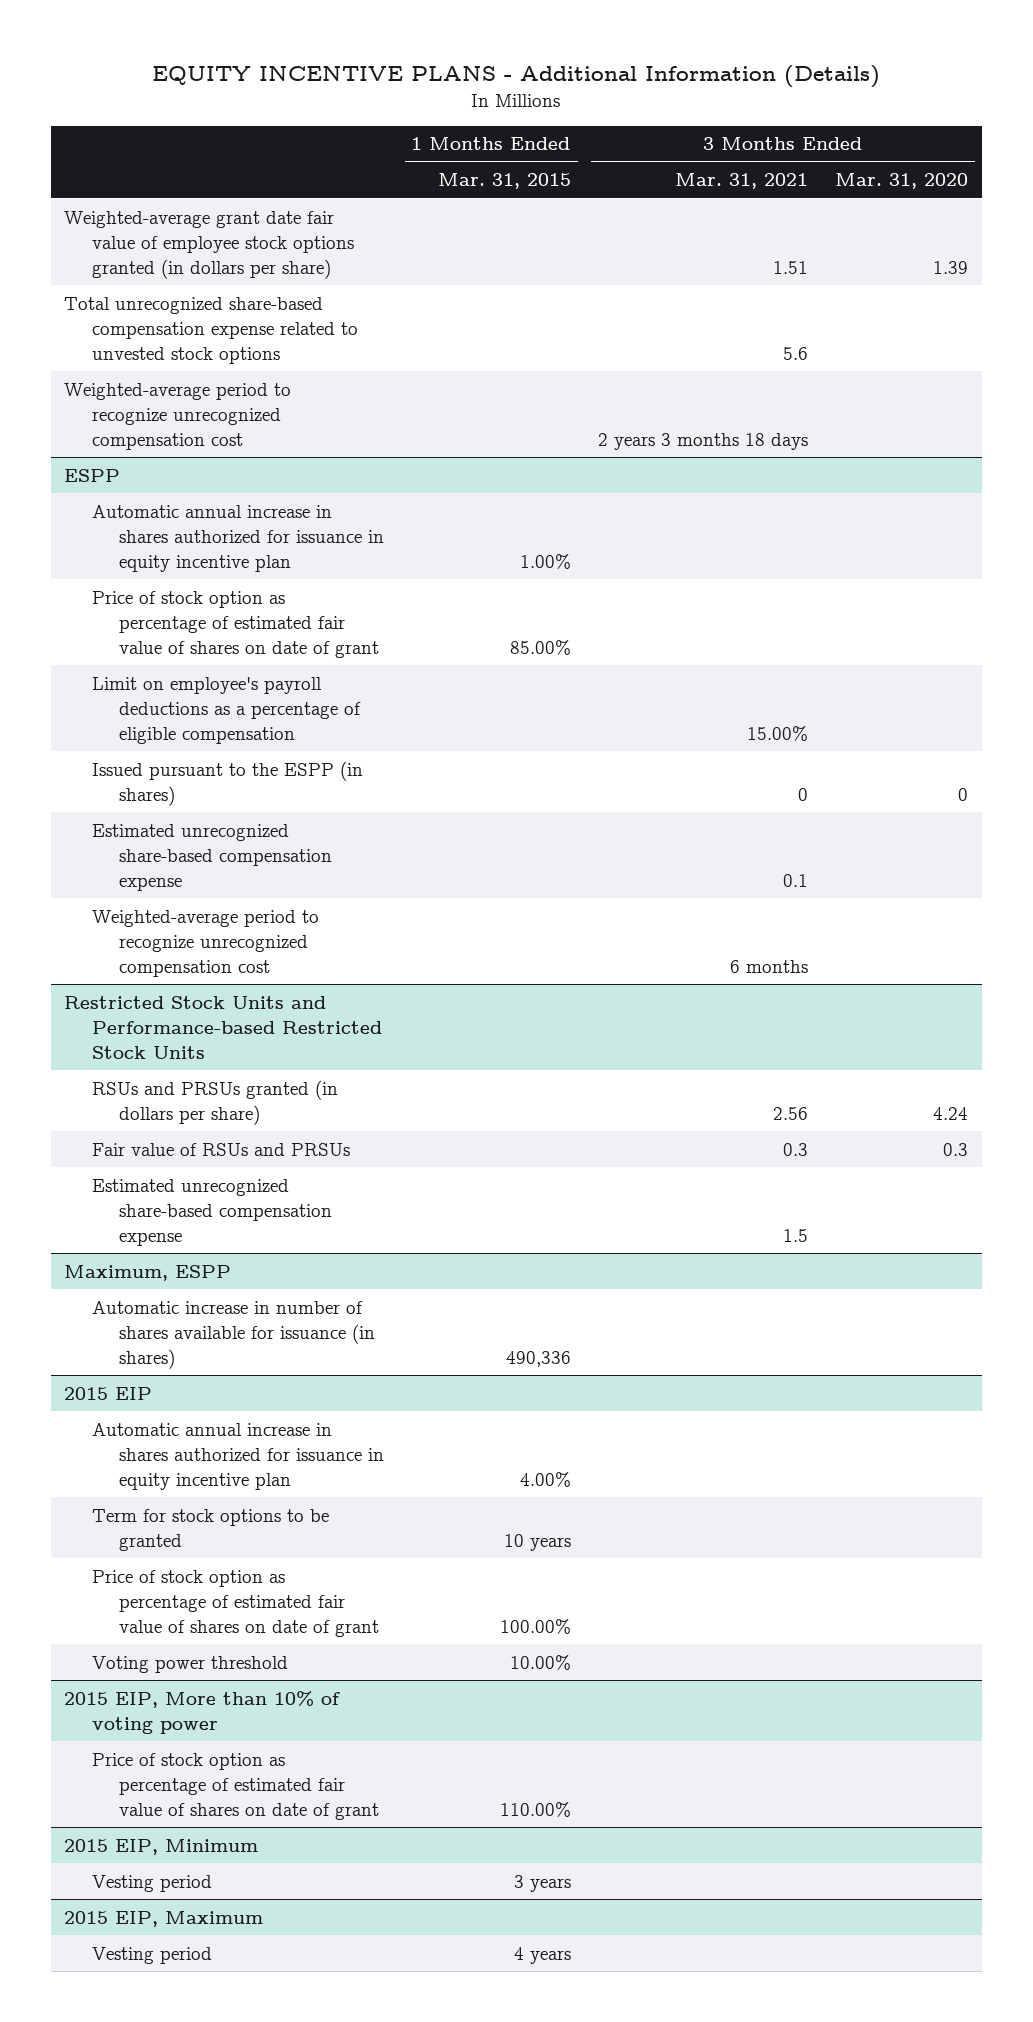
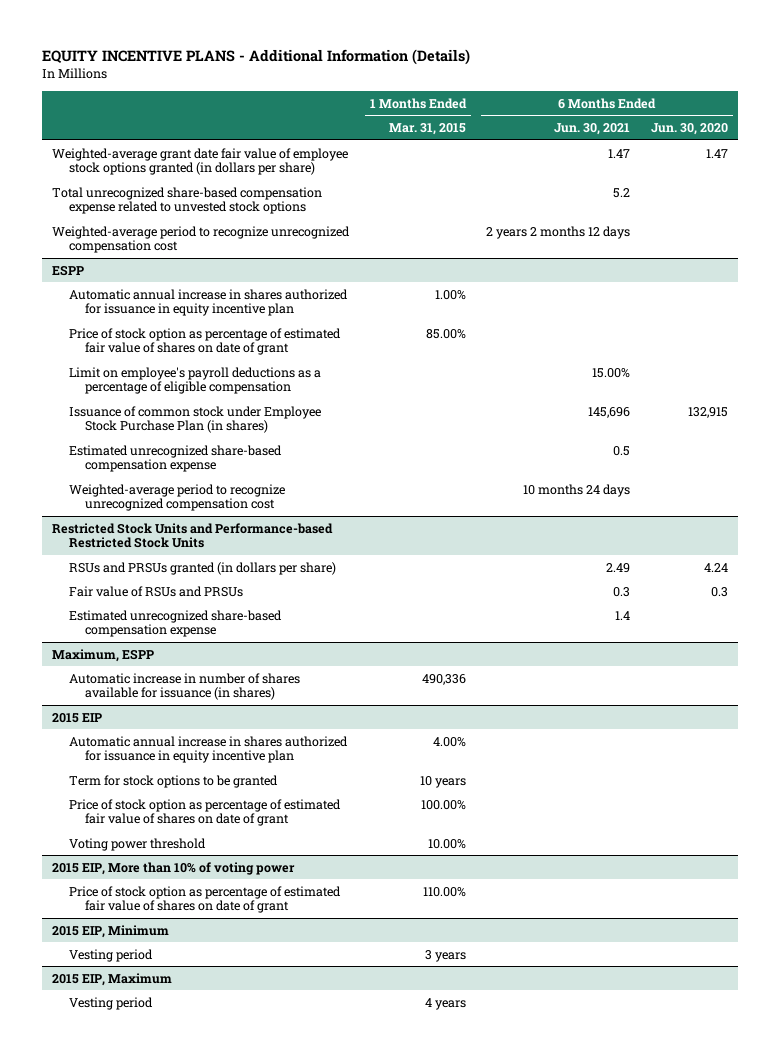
- | 1 Months Ended Mar. 31, 2015 | 3 Months Ended Mar. 31, 2021 | 3 Months Ended Mar. 31, 2020
+ | 1 Months Ended Mar. 31, 2015 | 6 Months Ended Jun. 30, 2021 | 6 Months Ended Jun. 30, 2020
@ ESPP
- Issued pursuant to the ESPP (in shares) | | 0 | 0
+ Issuance of common stock under Employee Stock Purchase Plan (in shares) | | 145,696 | 132,915

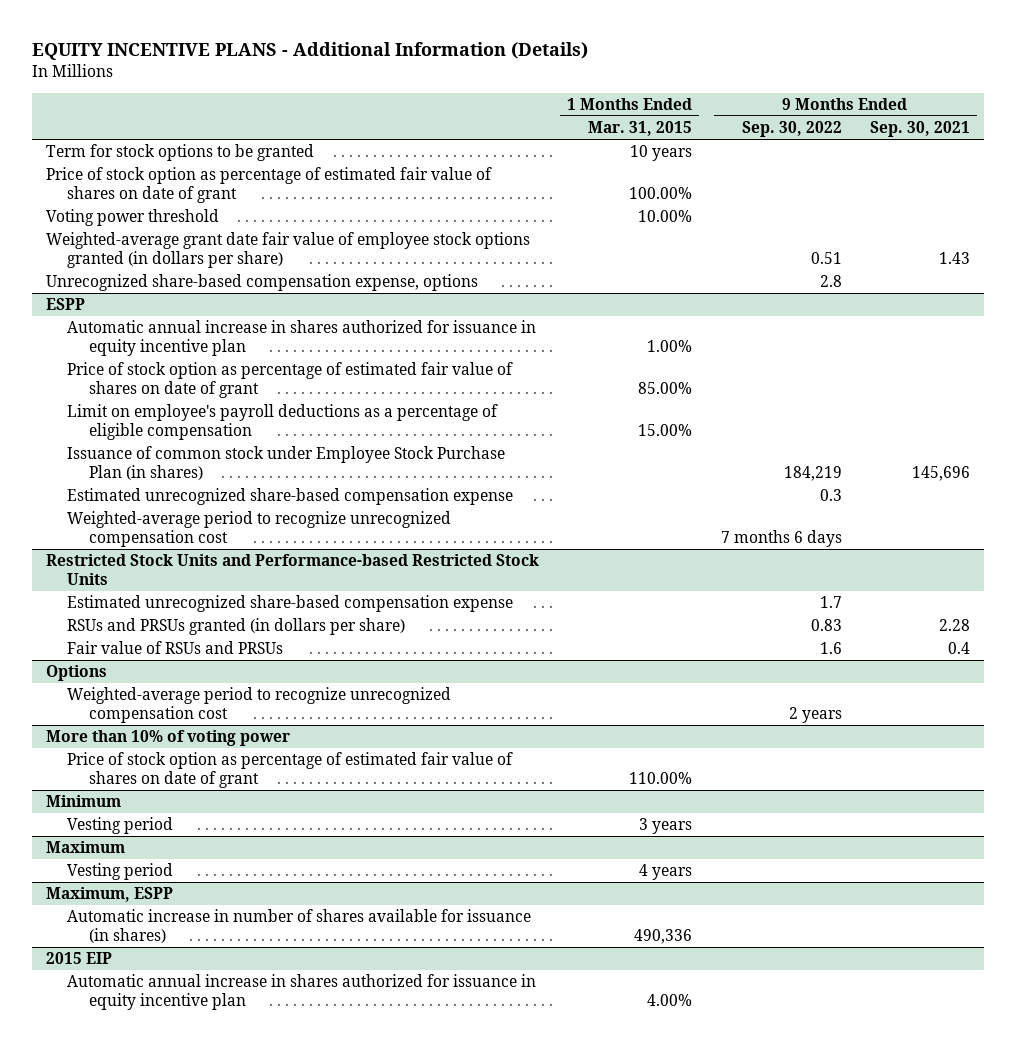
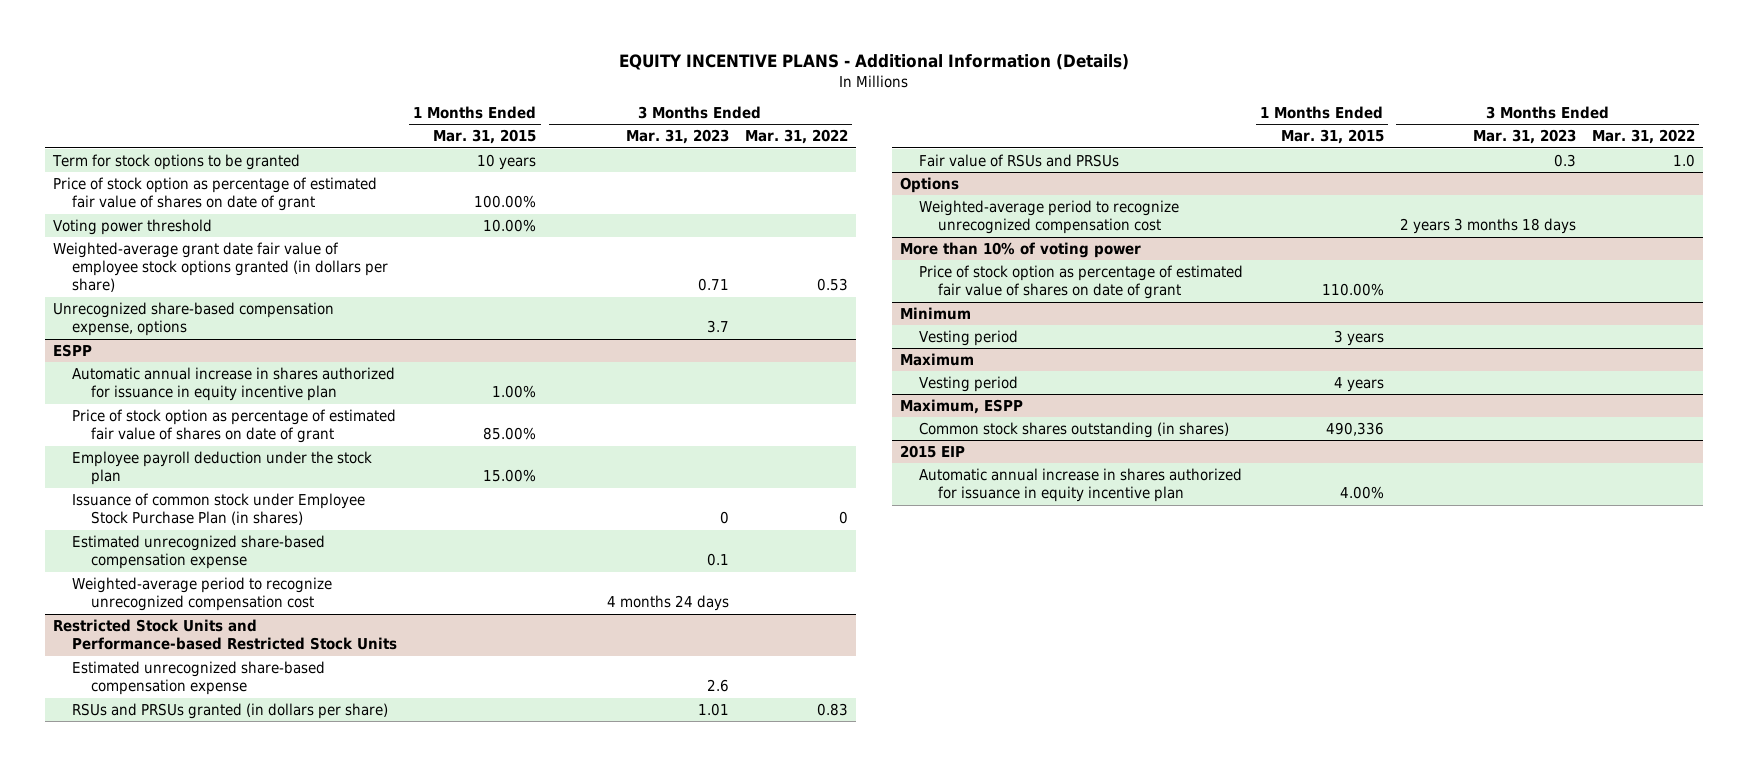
- | 1 Months Ended Mar. 31, 2015 | 9 Months Ended Sep. 30, 2022 | 9 Months Ended Sep. 30, 2021
+ | 1 Months Ended Mar. 31, 2015 | 3 Months Ended Mar. 31, 2023 | 3 Months Ended Mar. 31, 2022
@ ESPP
- Limit on employee's payroll deductions as a percentage of eligible compensation | 15.00% | |
+ Employee payroll deduction under the stock plan | 15.00% | |
@ Maximum, ESPP
- Automatic increase in number of shares available for issuance (in shares) | 490,336 | |
+ Common stock shares outstanding (in shares) | 490,336 | |

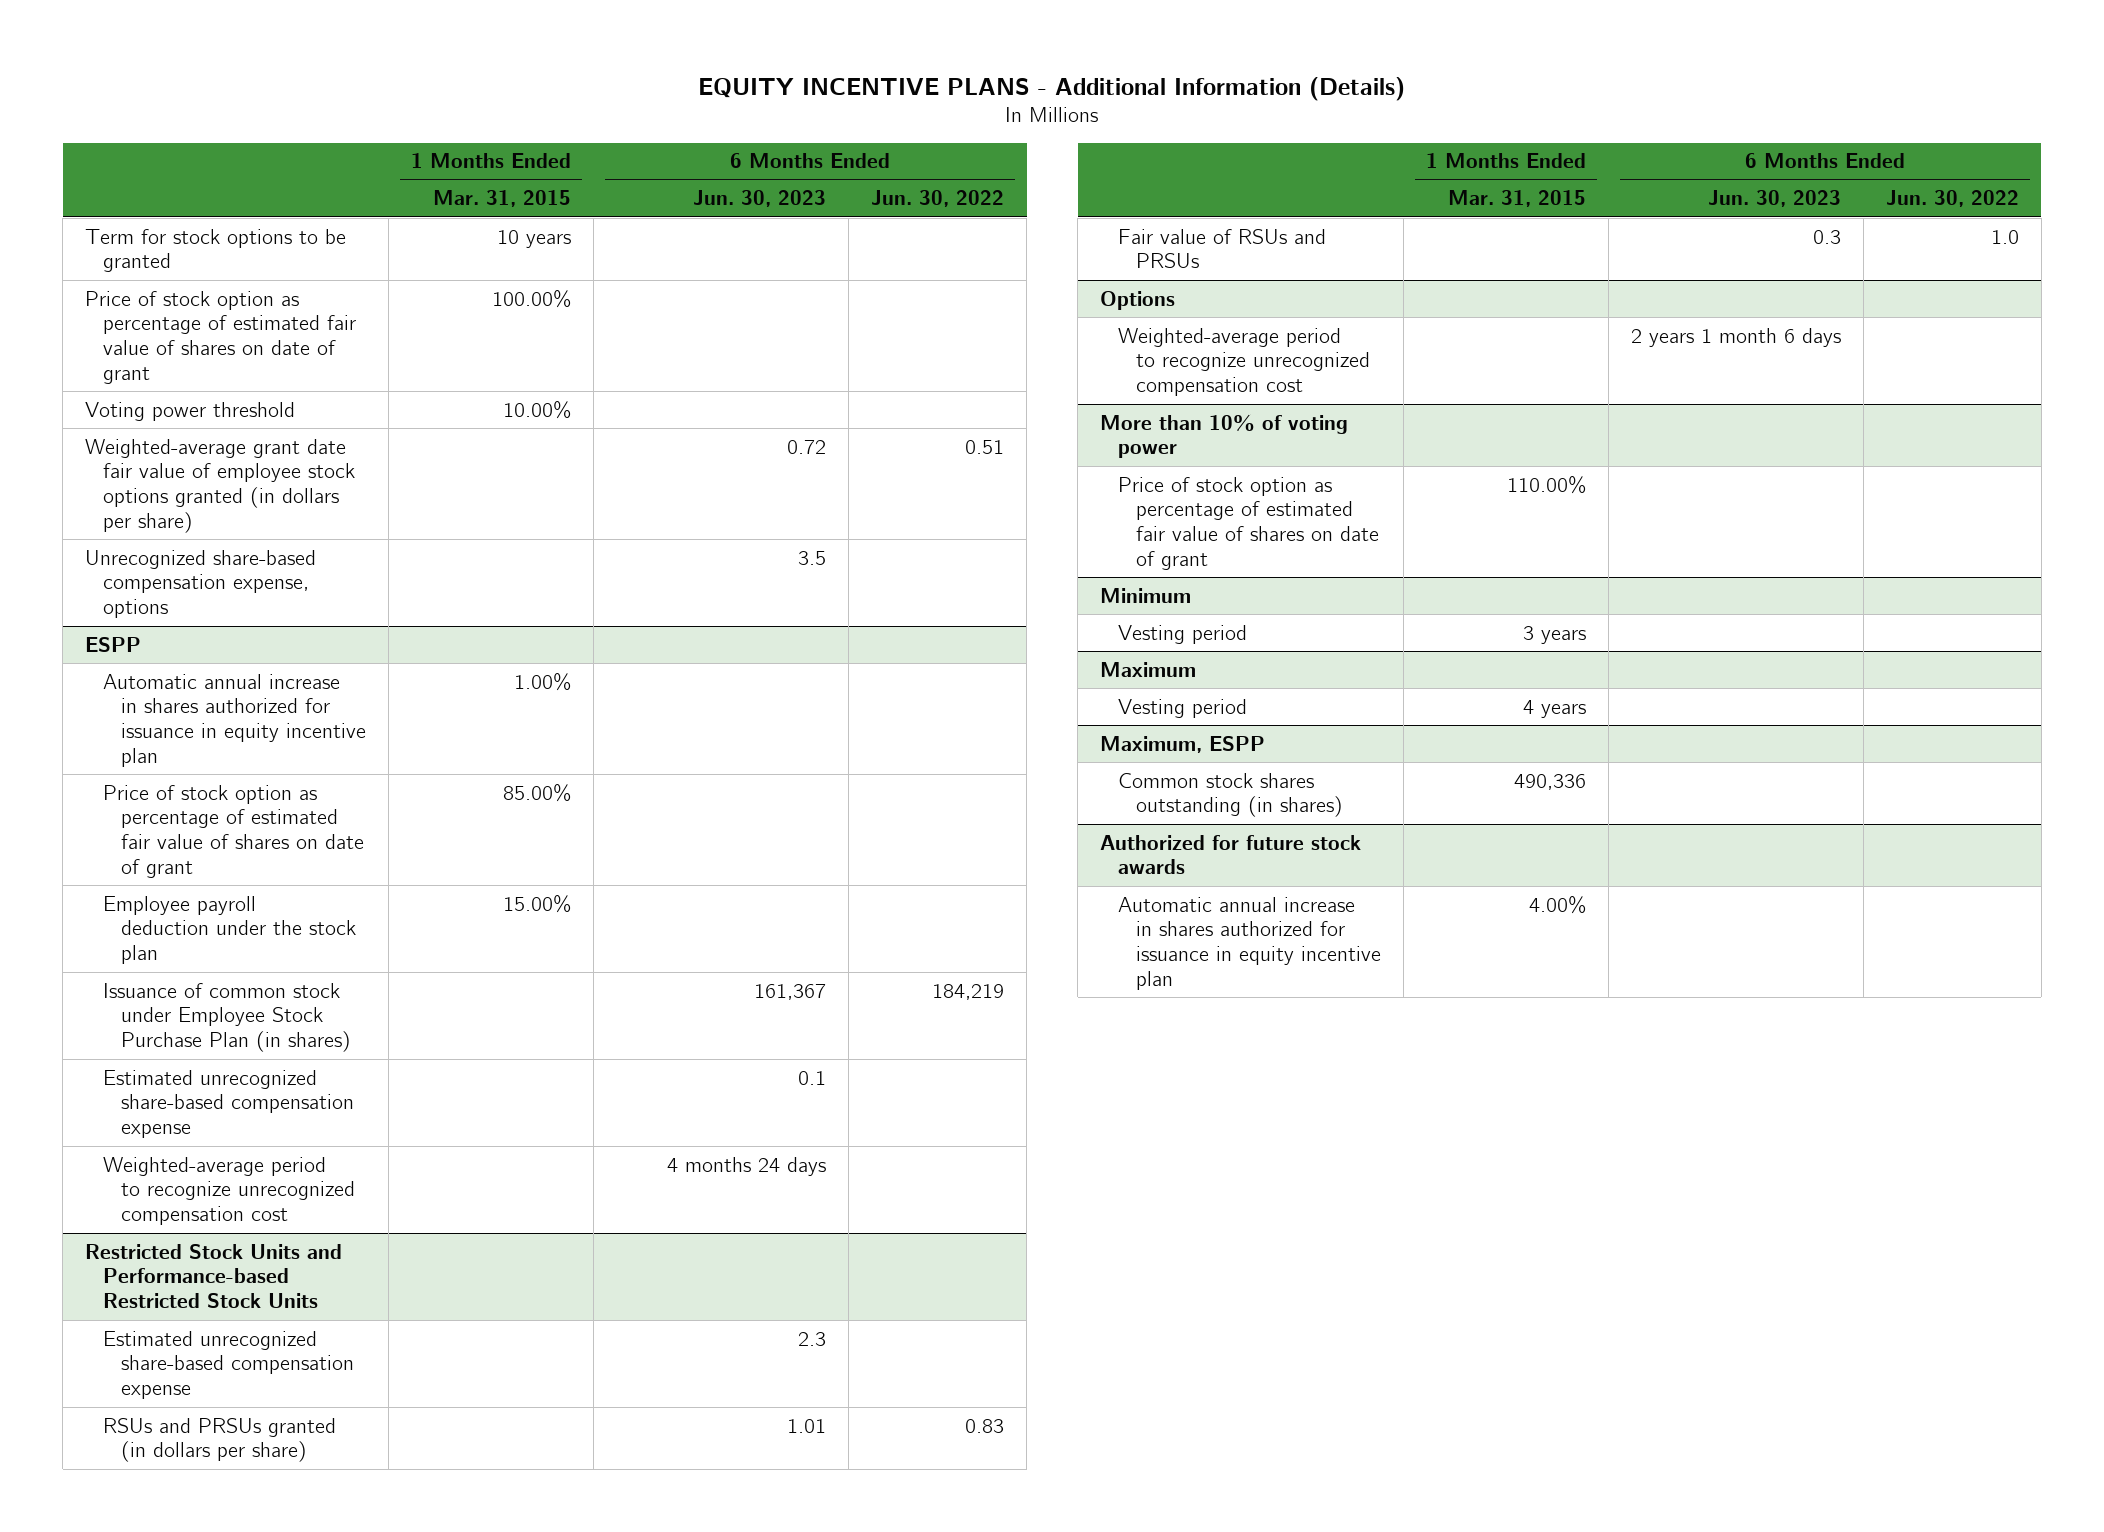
- | 1 Months Ended Mar. 31, 2015 | 3 Months Ended Mar. 31, 2023 | 3 Months Ended Mar. 31, 2022
+ | 1 Months Ended Mar. 31, 2015 | 6 Months Ended Jun. 30, 2023 | 6 Months Ended Jun. 30, 2022
- 2015 EIP
+ Authorized for future stock awards

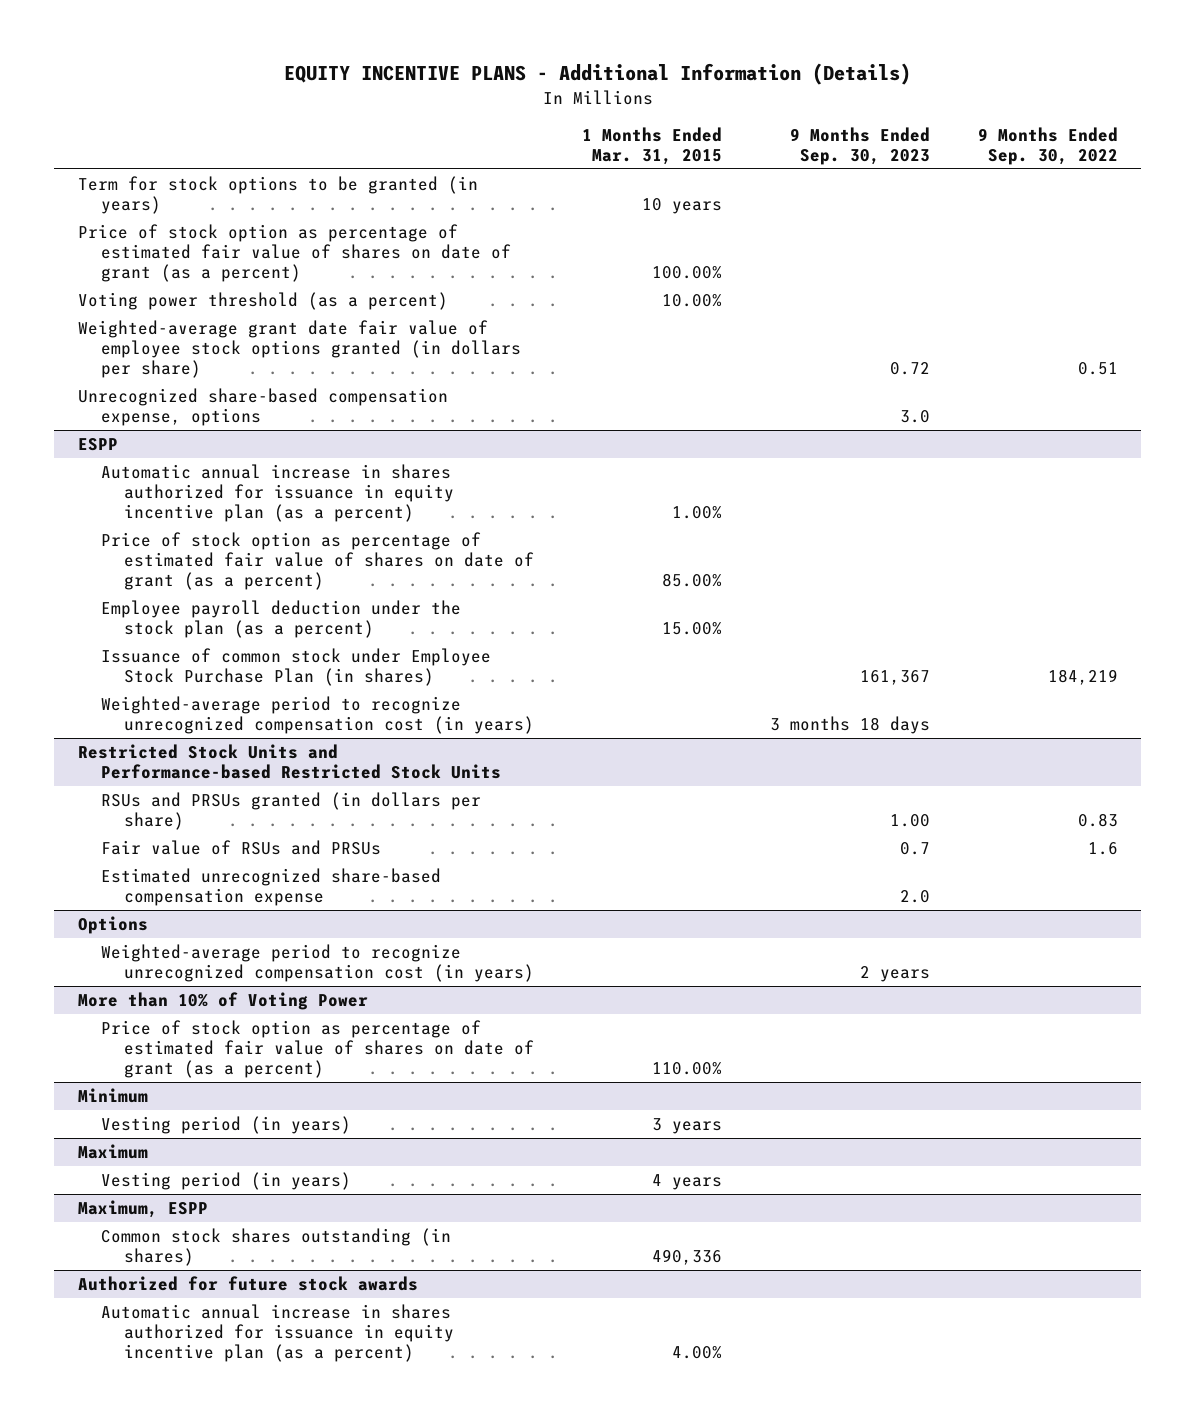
- | 1 Months Ended Mar. 31, 2015 | 6 Months Ended Jun. 30, 2023 | 6 Months Ended Jun. 30, 2022
+ | 1 Months Ended Mar. 31, 2015 | 9 Months Ended Sep. 30, 2023 | 9 Months Ended Sep. 30, 2022
- Term for stock options to be granted | 10 years | |
- Price of stock option as percentage of estimated fair value of shares on date of grant | 100.00% | |
- Voting power threshold | 10.00% | |
+ Term for stock options to be granted (in years) | 10 years | |
+ Price of stock option as percentage of estimated fair value of shares on date of grant (as a percent) | 100.00% | |
+ Voting power threshold (as a percent) | 10.00% | |
@ ESPP
- Automatic annual increase in shares authorized for issuance in equity incentive plan | 1.00% | |
- Price of stock option as percentage of estimated fair value of shares on date of grant | 85.00% | |
- Employee payroll deduction under the stock plan | 15.00% | |
+ Automatic annual increase in shares authorized for issuance in equity incentive plan (as a percent) | 1.00% | |
+ Price of stock option as percentage of estimated fair value of shares on date of grant (as a percent) | 85.00% | |
+ Employee payroll deduction under the stock plan (as a percent) | 15.00% | |
- Estimated unrecognized share-based compensation expense | | 0.1 |
- Weighted-average period to recognize unrecognized compensation cost | | 4 months 24 days |
+ Weighted-average period to recognize unrecognized compensation cost (in years) | | 3 months 18 days |
@ Restricted Stock Units and Performance-based Restricted Stock Units
moved down: Estimated unrecognized share-based compensation expense | | 2.0 |
@ Options
- Weighted-average period to recognize unrecognized compensation cost | | 2 years 1 month 6 days |
- More than 10% of voting power
- Price of stock option as percentage of estimated fair value of shares on date of grant | 110.00% | |
@ Options
+ Weighted-average period to recognize unrecognized compensation cost (in years) | | 2 years |
+ More than 10% of Voting Power
+ Price of stock option as percentage of estimated fair value of shares on date of grant (as a percent) | 110.00% | |
@ Minimum
- Vesting period | 3 years | |
+ Vesting period (in years) | 3 years | |
@ Maximum
- Vesting period | 4 years | |
+ Vesting period (in years) | 4 years | |
@ Authorized for future stock awards
- Automatic annual increase in shares authorized for issuance in equity incentive plan | 4.00% | |
+ Automatic annual increase in shares authorized for issuance in equity incentive plan (as a percent) | 4.00% | |

